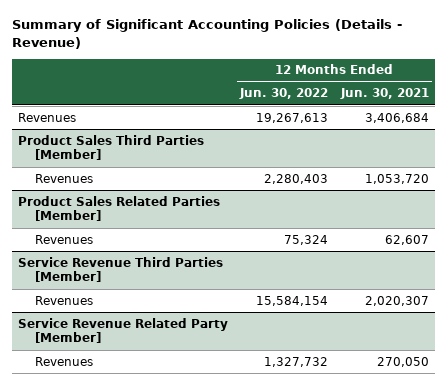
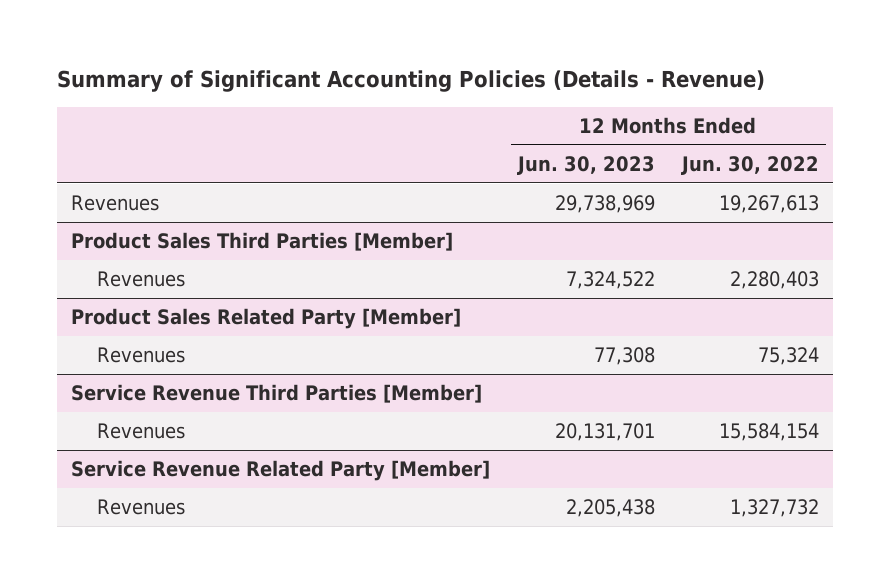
- | 12 Months Ended Jun. 30, 2022 | 12 Months Ended Jun. 30, 2021
+ | 12 Months Ended Jun. 30, 2023 | 12 Months Ended Jun. 30, 2022
- Product Sales Related Parties [Member]
+ Product Sales Related Party [Member]

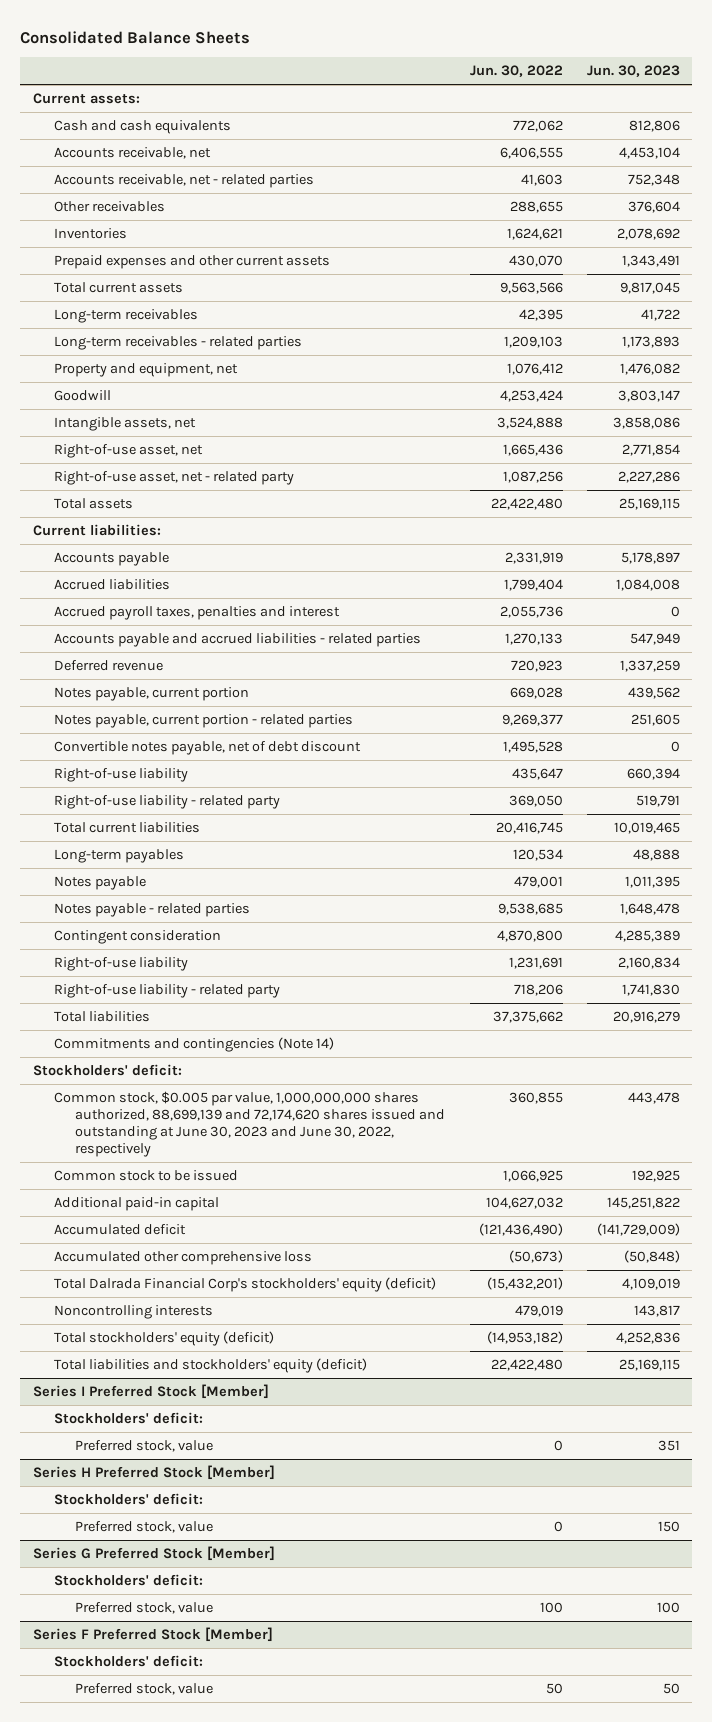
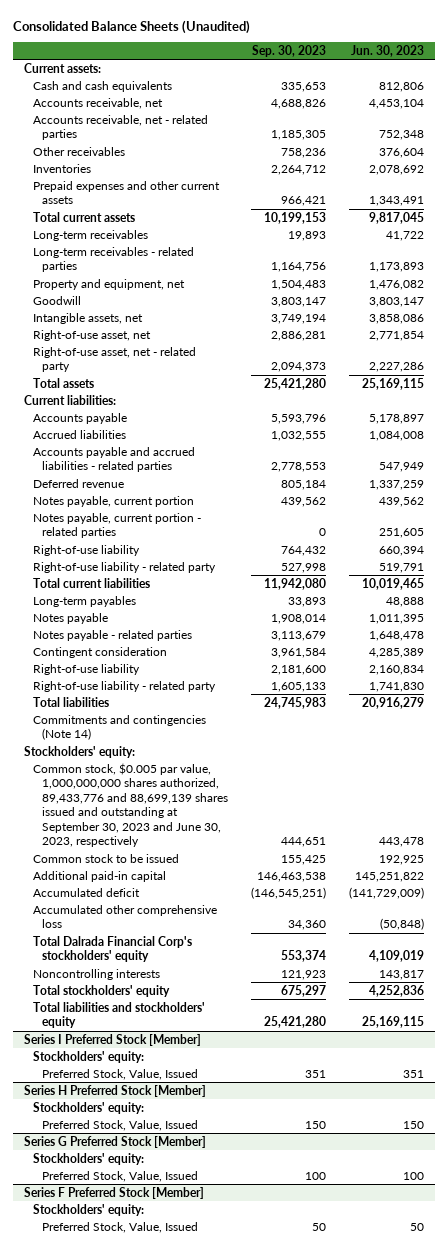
- Consolidated Balance Sheets
+ Consolidated Balance Sheets (Unaudited)
- | Jun. 30, 2022 | Jun. 30, 2023
+ | Sep. 30, 2023 | Jun. 30, 2023
- Accrued payroll taxes, penalties and interest | 2,055,736 | 0
- Convertible notes payable, net of debt discount | 1,495,528 | 0
- Stockholders' deficit:
- Common stock, $0.005 par value, 1,000,000,000 shares authorized, 88,699,139 and 72,174,620 shares issued and outstanding at June 30, 2023 and June 30, 2022, respectively | 360,855 | 443,478
+ Stockholders' equity:
+ Common stock, $0.005 par value, 1,000,000,000 shares authorized, 89,433,776 and 88,699,139 shares issued and outstanding at September 30, 2023 and June 30, 2023, respectively | 444,651 | 443,478
- Total Dalrada Financial Corp's stockholders' equity (deficit) | (15,432,201) | 4,109,019
+ Total Dalrada Financial Corp's stockholders' equity | 553,374 | 4,109,019
- Total stockholders' equity (deficit) | (14,953,182) | 4,252,836
- Total liabilities and stockholders' equity (deficit) | 22,422,480 | 25,169,115
+ Total stockholders' equity | 675,297 | 4,252,836
+ Total liabilities and stockholders' equity | 25,421,280 | 25,169,115
@ Series I Preferred Stock [Member]
- Stockholders' deficit:
- Preferred stock, value | 0 | 351
+ Stockholders' equity:
+ Preferred Stock, Value, Issued | 351 | 351
@ Series H Preferred Stock [Member]
- Stockholders' deficit:
- Preferred stock, value | 0 | 150
+ Stockholders' equity:
+ Preferred Stock, Value, Issued | 150 | 150
@ Series G Preferred Stock [Member]
- Stockholders' deficit:
- Preferred stock, value | 100 | 100
+ Stockholders' equity:
+ Preferred Stock, Value, Issued | 100 | 100
@ Series F Preferred Stock [Member]
- Stockholders' deficit:
- Preferred stock, value | 50 | 50
+ Stockholders' equity:
+ Preferred Stock, Value, Issued | 50 | 50

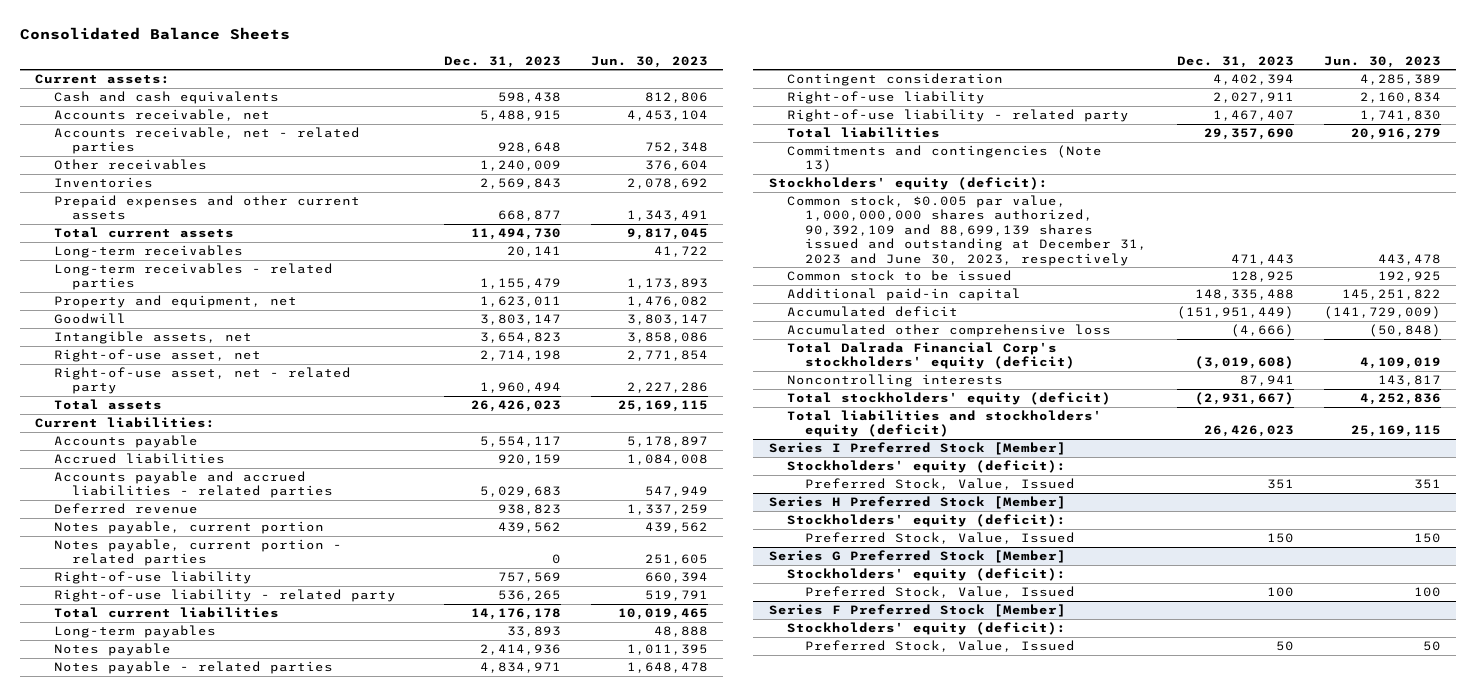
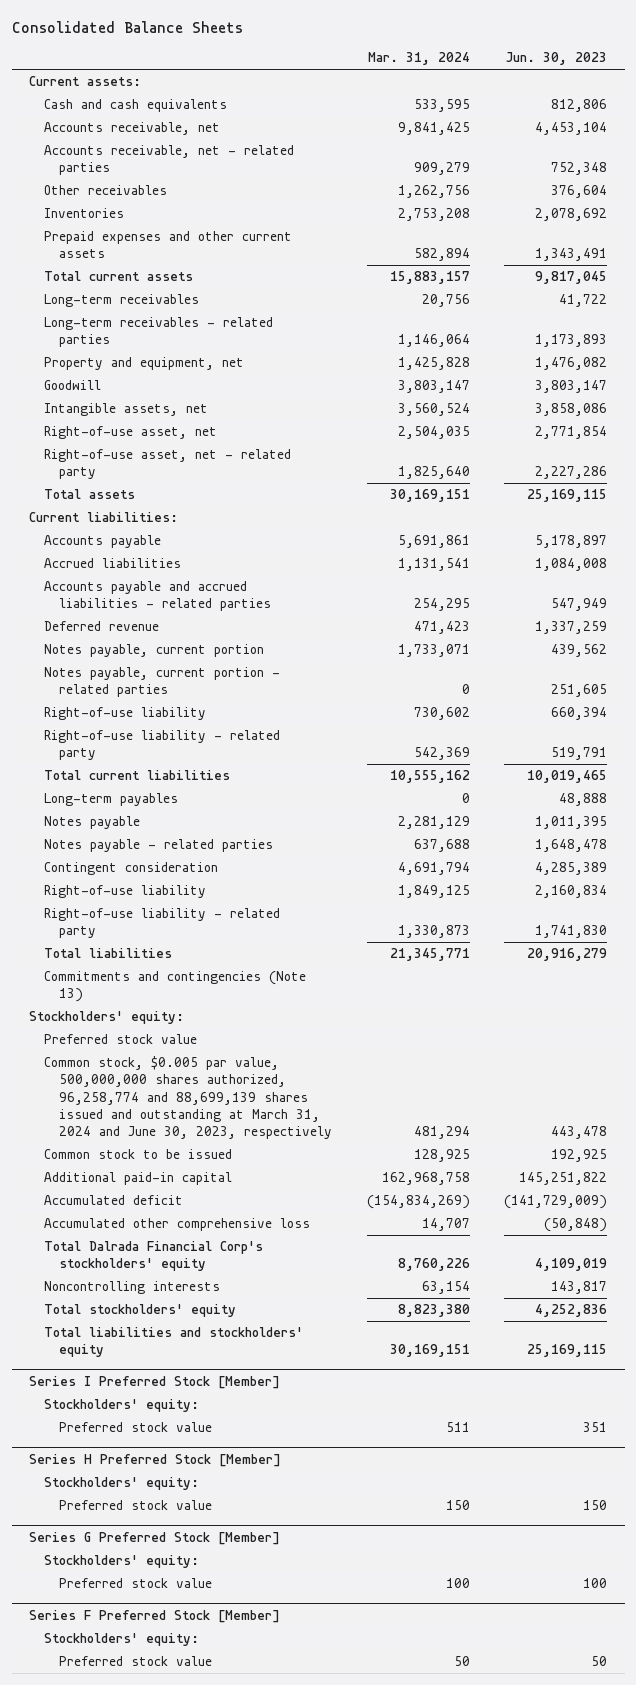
- | Dec. 31, 2023 | Jun. 30, 2023
+ | Mar. 31, 2024 | Jun. 30, 2023
- Stockholders' equity (deficit):
- Common stock, $0.005 par value, 1,000,000,000 shares authorized, 90,392,109 and 88,699,139 shares issued and outstanding at December 31, 2023 and June 30, 2023, respectively | 471,443 | 443,478
+ Stockholders' equity:
+ Preferred stock value
+ Common stock, $0.005 par value, 500,000,000 shares authorized, 96,258,774 and 88,699,139 shares issued and outstanding at March 31, 2024 and June 30, 2023, respectively | 481,294 | 443,478
- Total Dalrada Financial Corp's stockholders' equity (deficit) | (3,019,608) | 4,109,019
+ Total Dalrada Financial Corp's stockholders' equity | 8,760,226 | 4,109,019
- Total stockholders' equity (deficit) | (2,931,667) | 4,252,836
- Total liabilities and stockholders' equity (deficit) | 26,426,023 | 25,169,115
+ Total stockholders' equity | 8,823,380 | 4,252,836
+ Total liabilities and stockholders' equity | 30,169,151 | 25,169,115
@ Series I Preferred Stock [Member]
- Stockholders' equity (deficit):
- Preferred Stock, Value, Issued | 351 | 351
+ Stockholders' equity:
+ Preferred stock value | 511 | 351
@ Series H Preferred Stock [Member]
- Stockholders' equity (deficit):
- Preferred Stock, Value, Issued | 150 | 150
+ Stockholders' equity:
+ Preferred stock value | 150 | 150
@ Series G Preferred Stock [Member]
- Stockholders' equity (deficit):
- Preferred Stock, Value, Issued | 100 | 100
+ Stockholders' equity:
+ Preferred stock value | 100 | 100
@ Series F Preferred Stock [Member]
- Stockholders' equity (deficit):
- Preferred Stock, Value, Issued | 50 | 50
+ Stockholders' equity:
+ Preferred stock value | 50 | 50

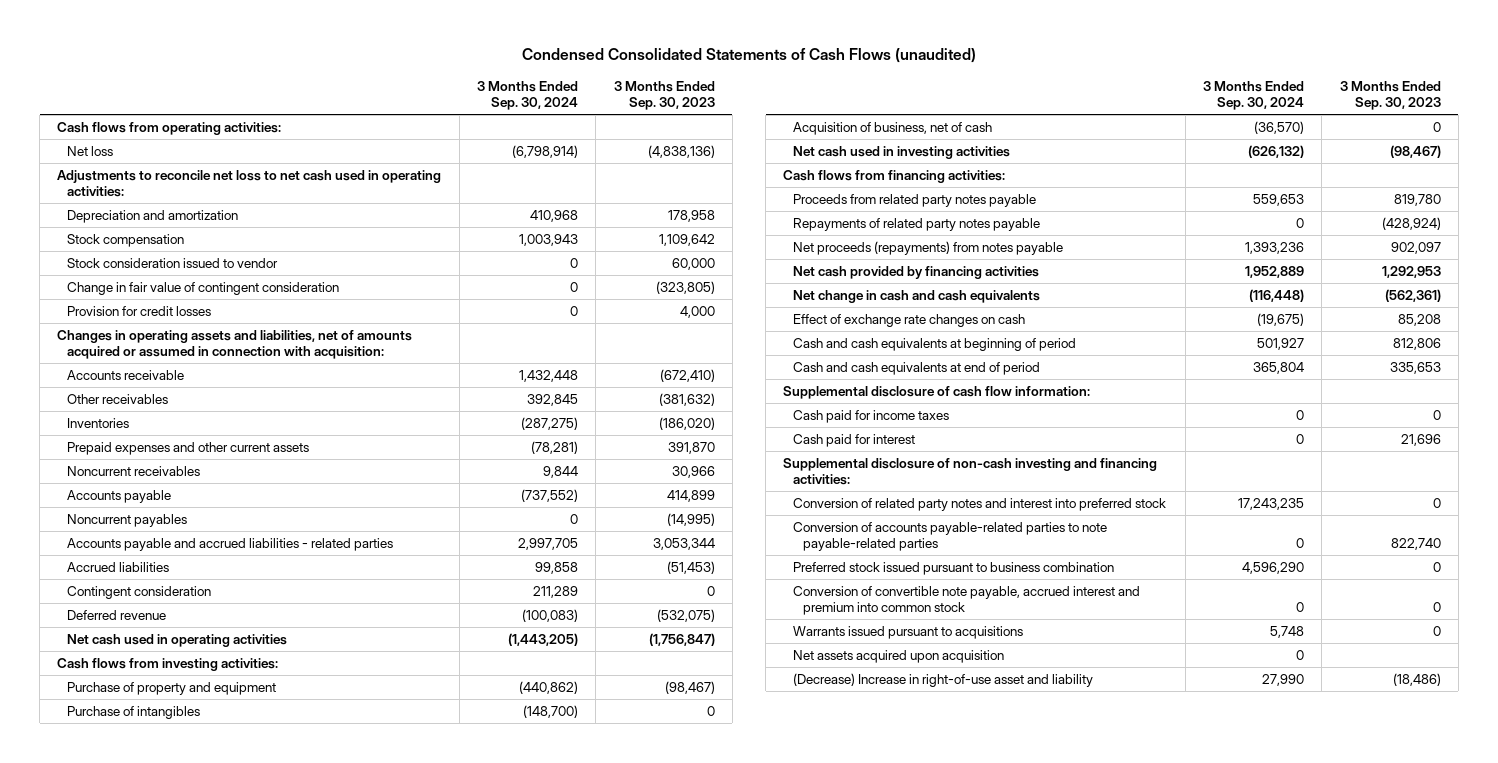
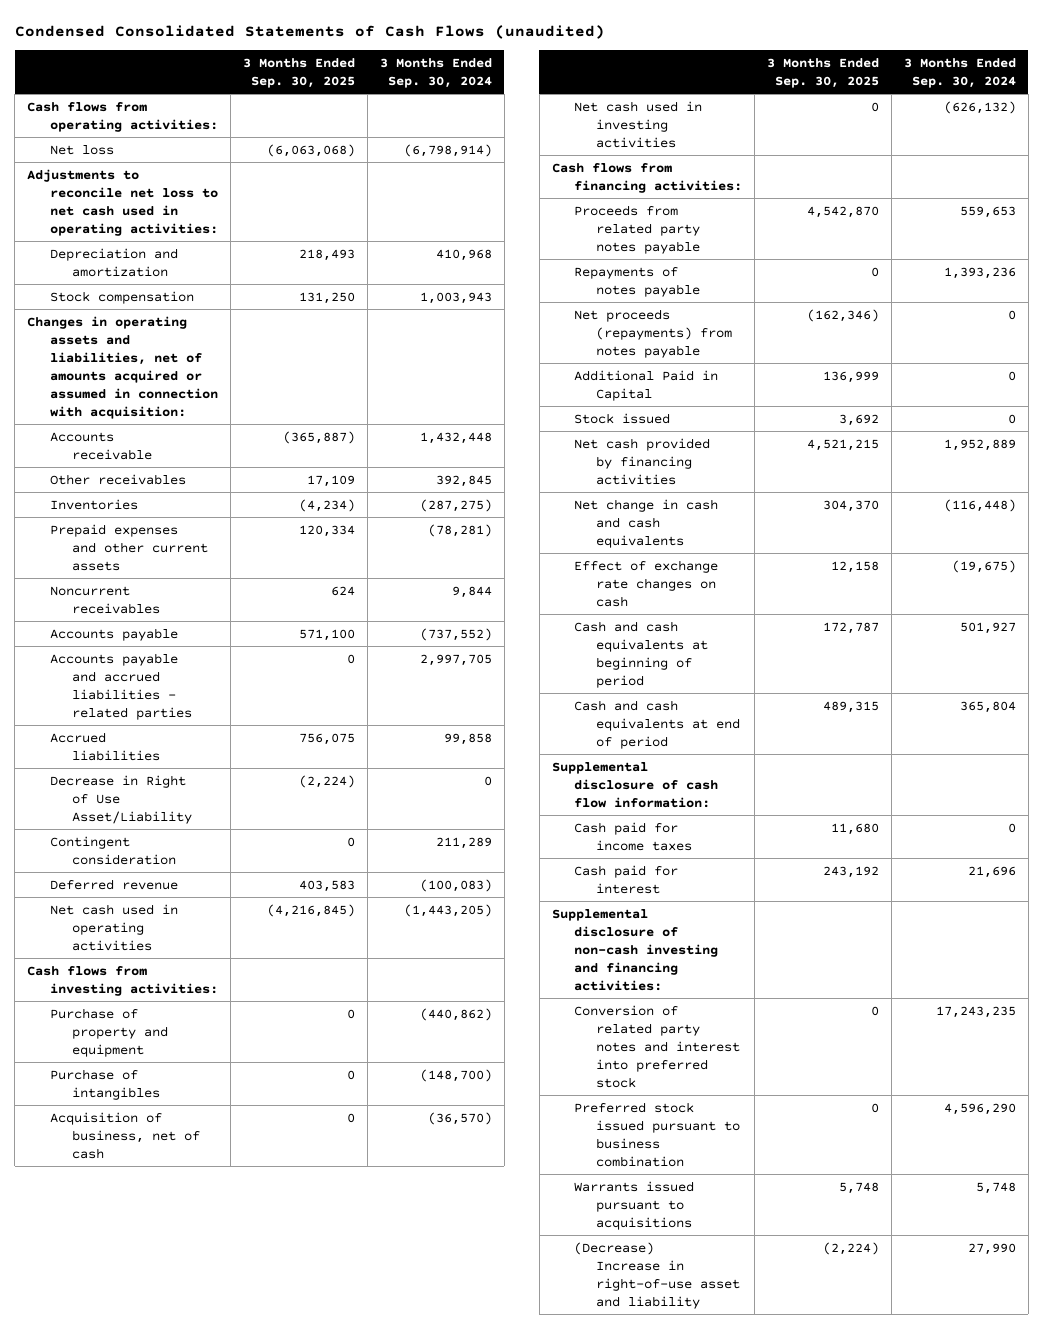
- | 3 Months Ended Sep. 30, 2024 | 3 Months Ended Sep. 30, 2023
+ | 3 Months Ended Sep. 30, 2025 | 3 Months Ended Sep. 30, 2024
- Stock consideration issued to vendor | 0 | 60,000
- Change in fair value of contingent consideration | 0 | (323,805)
- Provision for credit losses | 0 | 4,000
- Noncurrent payables | 0 | (14,995)
+ Decrease in Right of Use Asset/Liability | (2,224) | 0
- Repayments of related party notes payable | 0 | (428,924)
- Net proceeds (repayments) from notes payable | 1,393,236 | 902,097
+ Repayments of notes payable | 0 | 1,393,236
+ Net proceeds (repayments) from notes payable | (162,346) | 0
+ Additional Paid in Capital | 136,999 | 0
+ Stock issued | 3,692 | 0
- Cash paid for interest | 0 | 21,696
+ Cash paid for interest | 243,192 | 21,696
- Conversion of accounts payable-related parties to note payable-related parties | 0 | 822,740
- Conversion of convertible note payable, accrued interest and premium into common stock | 0 | 0
- Net assets acquired upon acquisition | 0 |

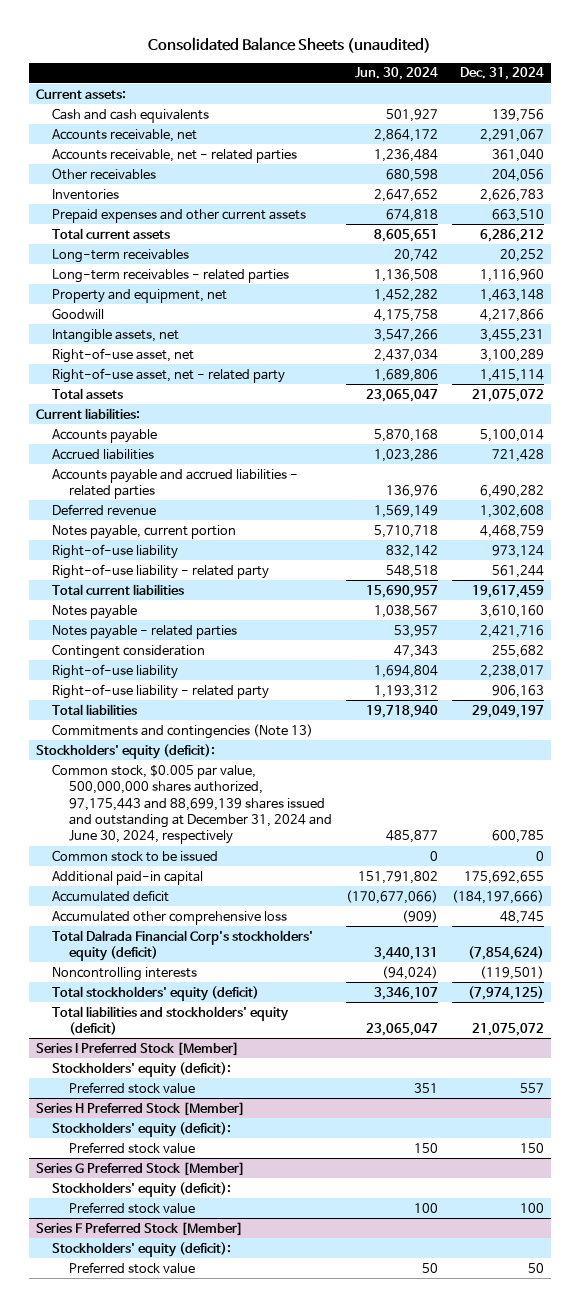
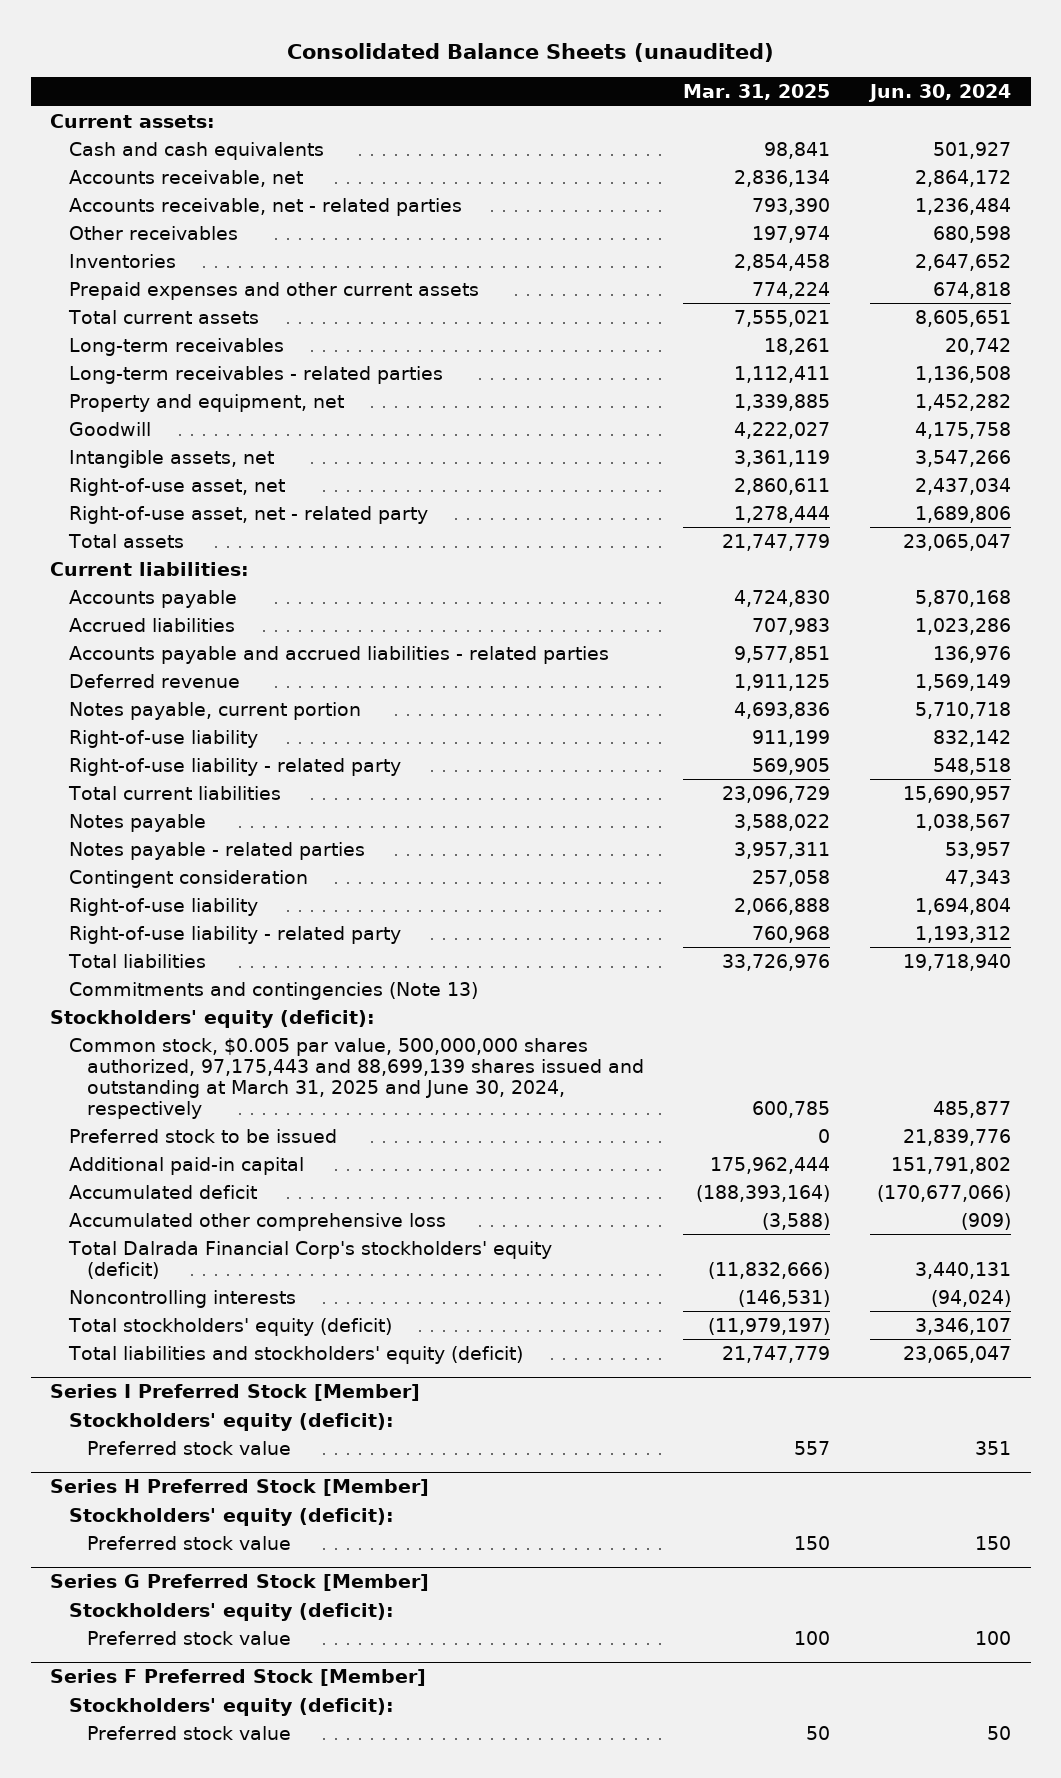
- | Jun. 30, 2024 | Dec. 31, 2024
+ | Mar. 31, 2025 | Jun. 30, 2024
- Common stock, $0.005 par value, 500,000,000 shares authorized, 97,175,443 and 88,699,139 shares issued and outstanding at December 31, 2024 and June 30, 2024, respectively | 485,877 | 600,785
- Common stock to be issued | 0 | 0
+ Common stock, $0.005 par value, 500,000,000 shares authorized, 97,175,443 and 88,699,139 shares issued and outstanding at March 31, 2025 and June 30, 2024, respectively | 600,785 | 485,877
+ Preferred stock to be issued | 0 | 21,839,776

